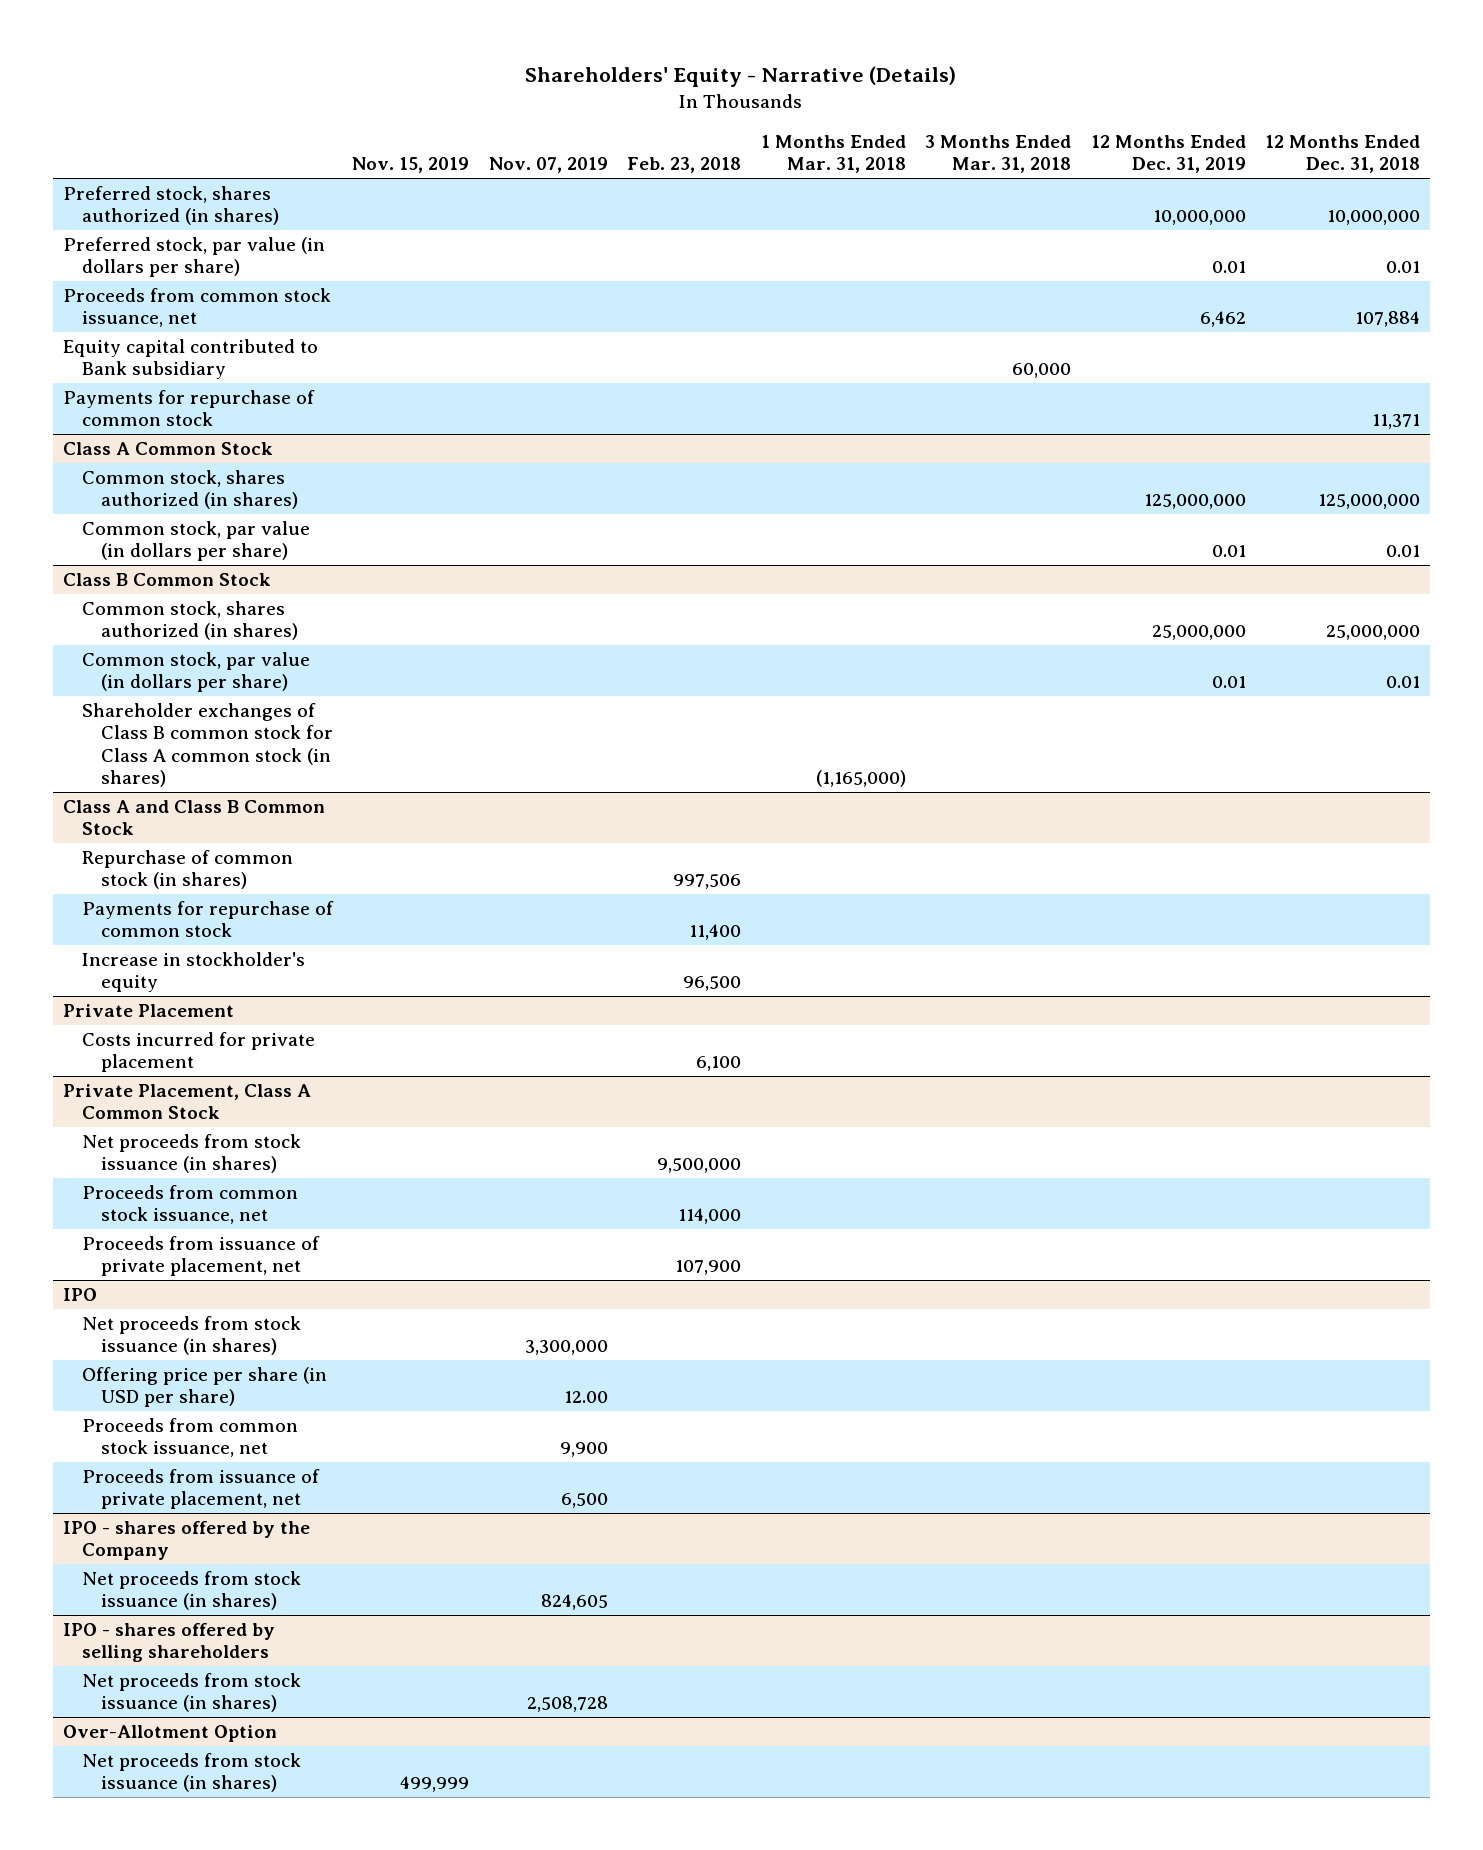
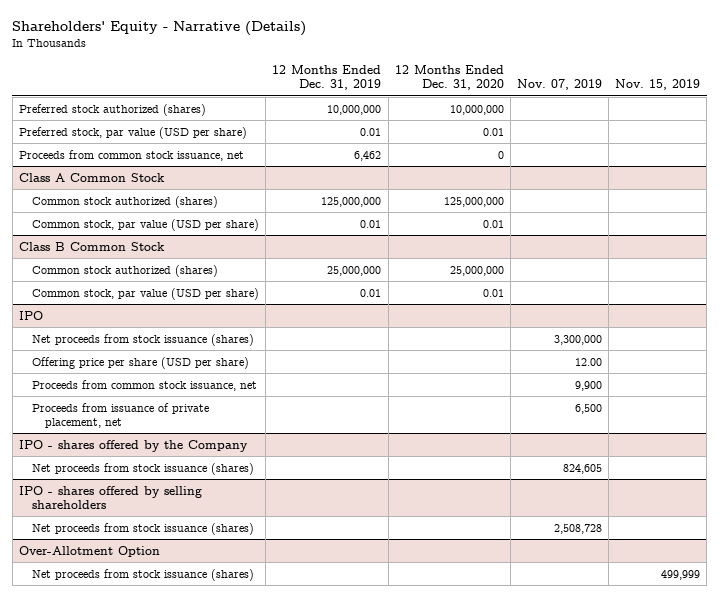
- | Nov. 15, 2019 | Nov. 07, 2019 | Feb. 23, 2018 | 1 Months Ended Mar. 31, 2018 | 3 Months Ended Mar. 31, 2018 | 12 Months Ended Dec. 31, 2019 | 12 Months Ended Dec. 31, 2018
+ | 12 Months Ended Dec. 31, 2019 | 12 Months Ended Dec. 31, 2020 | Nov. 07, 2019 | Nov. 15, 2019
- Preferred stock, shares authorized (in shares) | | | | | | 10,000,000 | 10,000,000
- Preferred stock, par value (in dollars per share) | | | | | | 0.01 | 0.01
+ Preferred stock authorized (shares) | 10,000,000 | 10,000,000 | |
+ Preferred stock, par value (USD per share) | 0.01 | 0.01 | |
- Equity capital contributed to Bank subsidiary | | | | | 60,000 | |
- Payments for repurchase of common stock | | | | | | | 11,371
@ Class A Common Stock
- Common stock, shares authorized (in shares) | | | | | | 125,000,000 | 125,000,000
- Common stock, par value (in dollars per share) | | | | | | 0.01 | 0.01
+ Common stock authorized (shares) | 125,000,000 | 125,000,000 | |
+ Common stock, par value (USD per share) | 0.01 | 0.01 | |
@ Class B Common Stock
- Common stock, shares authorized (in shares) | | | | | | 25,000,000 | 25,000,000
- Common stock, par value (in dollars per share) | | | | | | 0.01 | 0.01
- Shareholder exchanges of Class B common stock for Class A common stock (in shares) | | | | (1,165,000) | | |
- Class A and Class B Common Stock
- Repurchase of common stock (in shares) | | | 997,506 | | | |
- Payments for repurchase of common stock | | | 11,400 | | | |
- Increase in stockholder's equity | | | 96,500 | | | |
- Private Placement
- Costs incurred for private placement | | | 6,100 | | | |
- Private Placement, Class A Common Stock
- Net proceeds from stock issuance (in shares) | | | 9,500,000 | | | |
- Proceeds from common stock issuance, net | | | 114,000 | | | |
- Proceeds from issuance of private placement, net | | | 107,900 | | | |
@ Class B Common Stock
+ Common stock authorized (shares) | 25,000,000 | 25,000,000 | |
+ Common stock, par value (USD per share) | 0.01 | 0.01 | |
@ IPO
- Net proceeds from stock issuance (in shares) | | 3,300,000 | | | | |
- Offering price per share (in USD per share) | | 12.00 | | | | |
+ Net proceeds from stock issuance (shares) | | | 3,300,000 |
+ Offering price per share (USD per share) | | | 12.00 |
@ IPO - shares offered by the Company
- Net proceeds from stock issuance (in shares) | | 824,605 | | | | |
+ Net proceeds from stock issuance (shares) | | | 824,605 |
@ IPO - shares offered by selling shareholders
- Net proceeds from stock issuance (in shares) | | 2,508,728 | | | | |
+ Net proceeds from stock issuance (shares) | | | 2,508,728 |
@ Over-Allotment Option
- Net proceeds from stock issuance (in shares) | 499,999 | | | | | |
+ Net proceeds from stock issuance (shares) | | | | 499,999

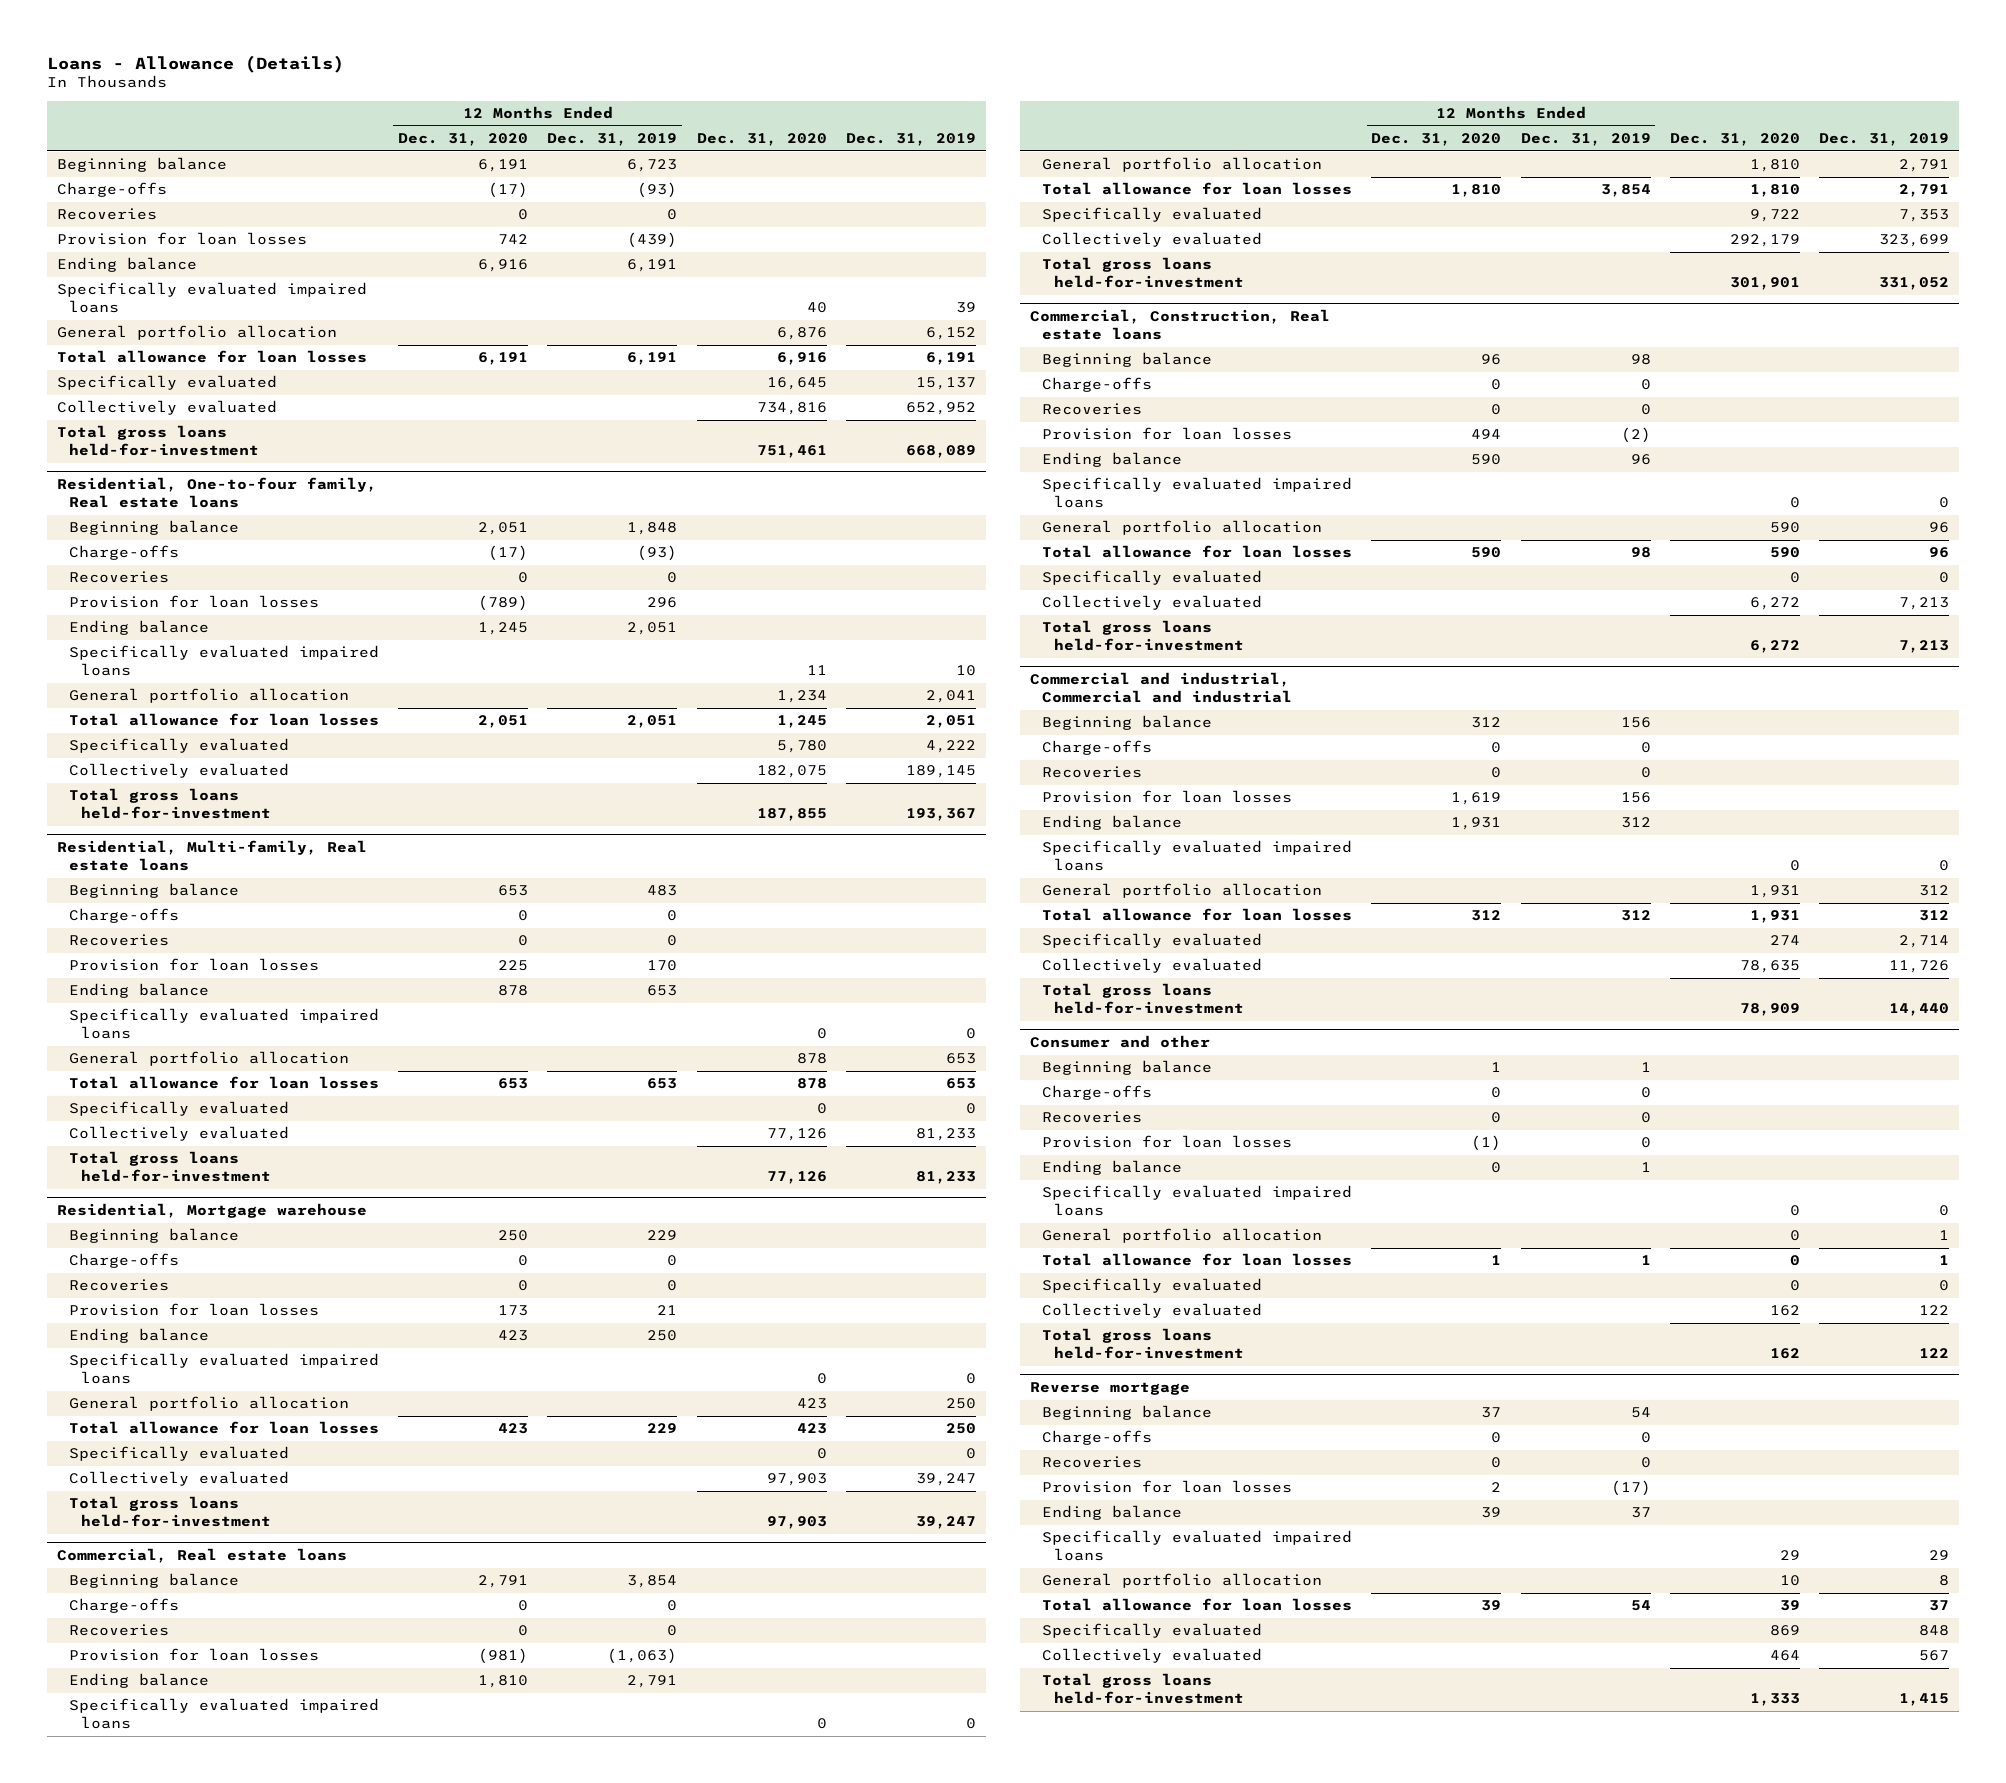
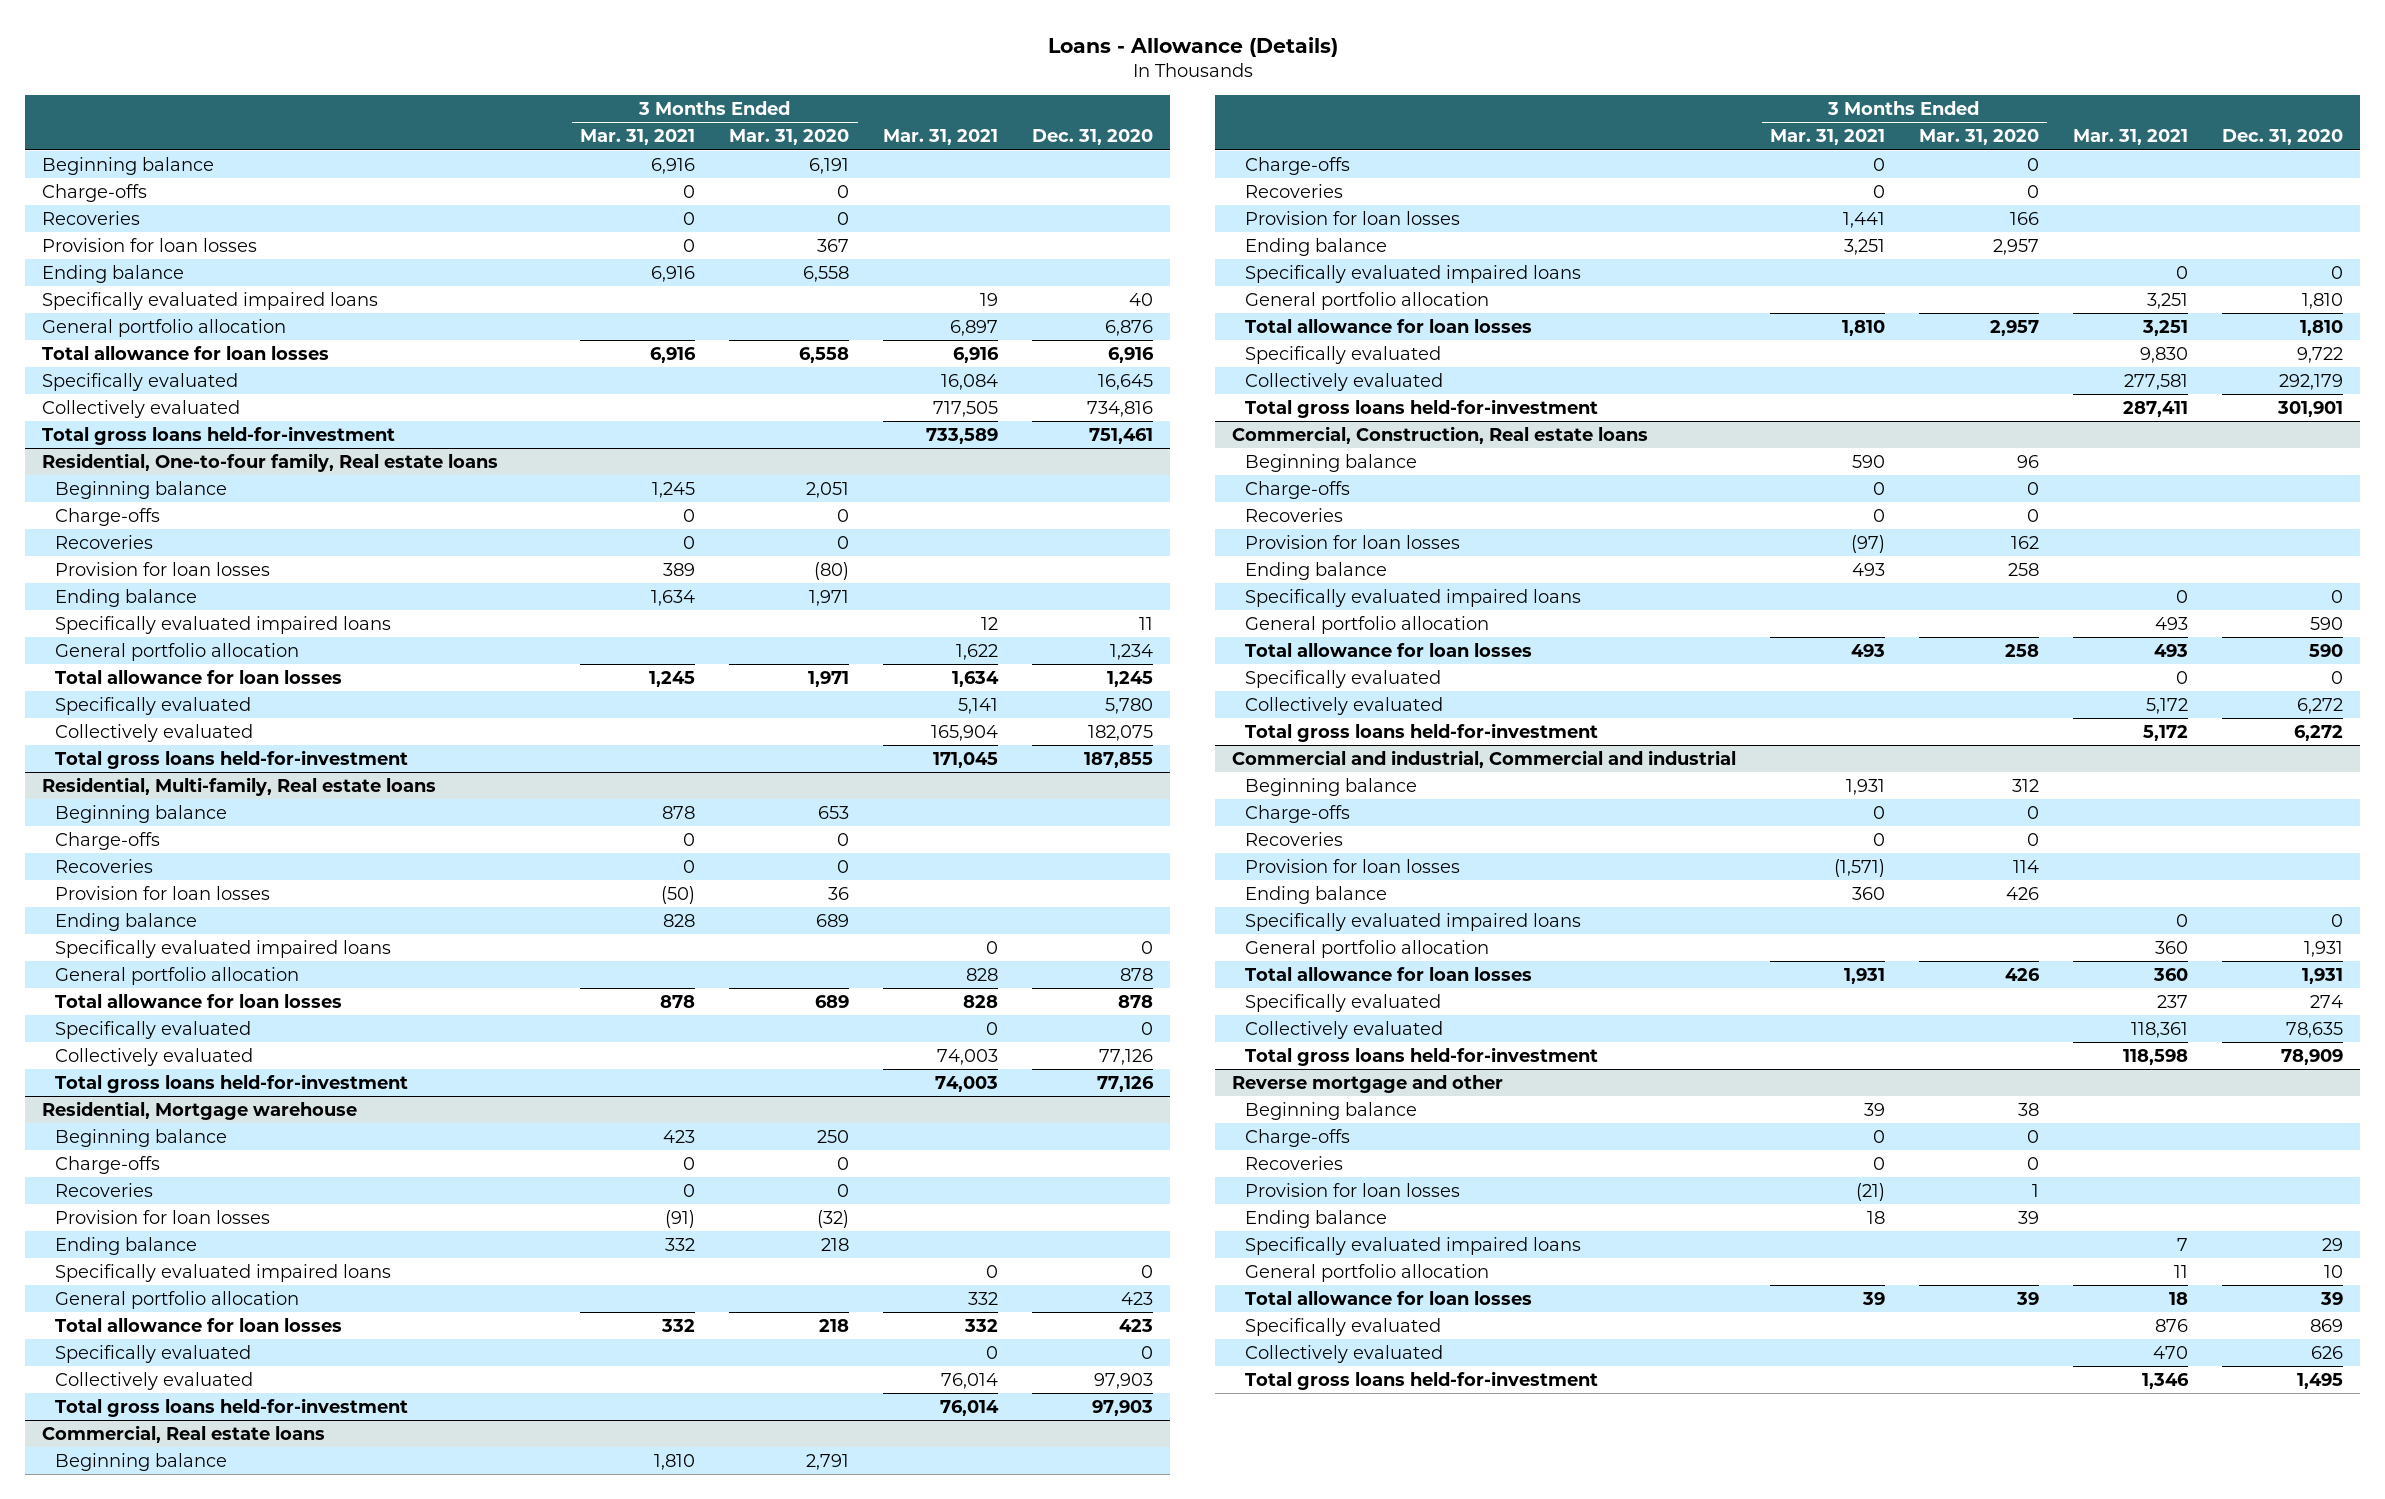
- | 12 Months Ended Dec. 31, 2020 | 12 Months Ended Dec. 31, 2019 | Dec. 31, 2020 | Dec. 31, 2019
+ | 3 Months Ended Mar. 31, 2021 | 3 Months Ended Mar. 31, 2020 | Mar. 31, 2021 | Dec. 31, 2020
- Consumer and other
- Beginning balance | 1 | 1 | |
- Charge-offs | 0 | 0 | |
- Recoveries | 0 | 0 | |
- Provision for loan losses | (1) | 0 | |
- Ending balance | 0 | 1 | |
- Specifically evaluated impaired loans | | | 0 | 0
- General portfolio allocation | | | 0 | 1
- Total allowance for loan losses | 1 | 1 | 0 | 1
- Specifically evaluated | | | 0 | 0
- Collectively evaluated | | | 162 | 122
- Total gross loans held-for-investment | | | 162 | 122
- Reverse mortgage
+ Reverse mortgage and other
- Collectively evaluated | | | 464 | 567
- Total gross loans held-for-investment | | | 1,333 | 1,415
+ Collectively evaluated | | | 470 | 626
+ Total gross loans held-for-investment | | | 1,346 | 1,495

